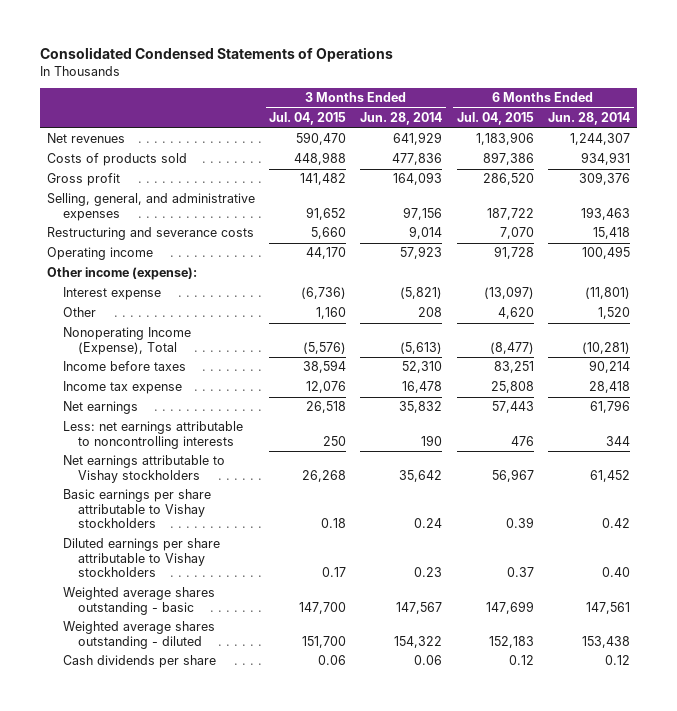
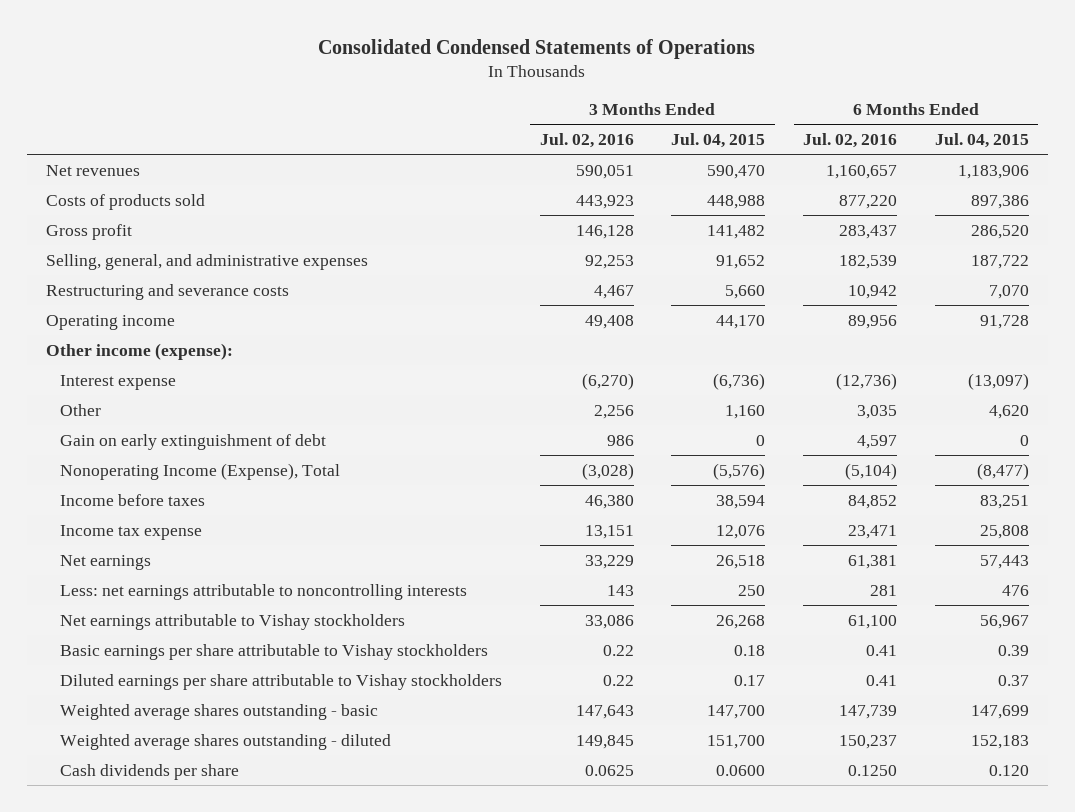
- | 3 Months Ended Jul. 04, 2015 | 3 Months Ended Jun. 28, 2014 | 6 Months Ended Jul. 04, 2015 | 6 Months Ended Jun. 28, 2014
+ | 3 Months Ended Jul. 02, 2016 | 3 Months Ended Jul. 04, 2015 | 6 Months Ended Jul. 02, 2016 | 6 Months Ended Jul. 04, 2015
+ Gain on early extinguishment of debt | 986 | 0 | 4,597 | 0
- Cash dividends per share | 0.06 | 0.06 | 0.12 | 0.12
+ Cash dividends per share | 0.0625 | 0.0600 | 0.1250 | 0.120

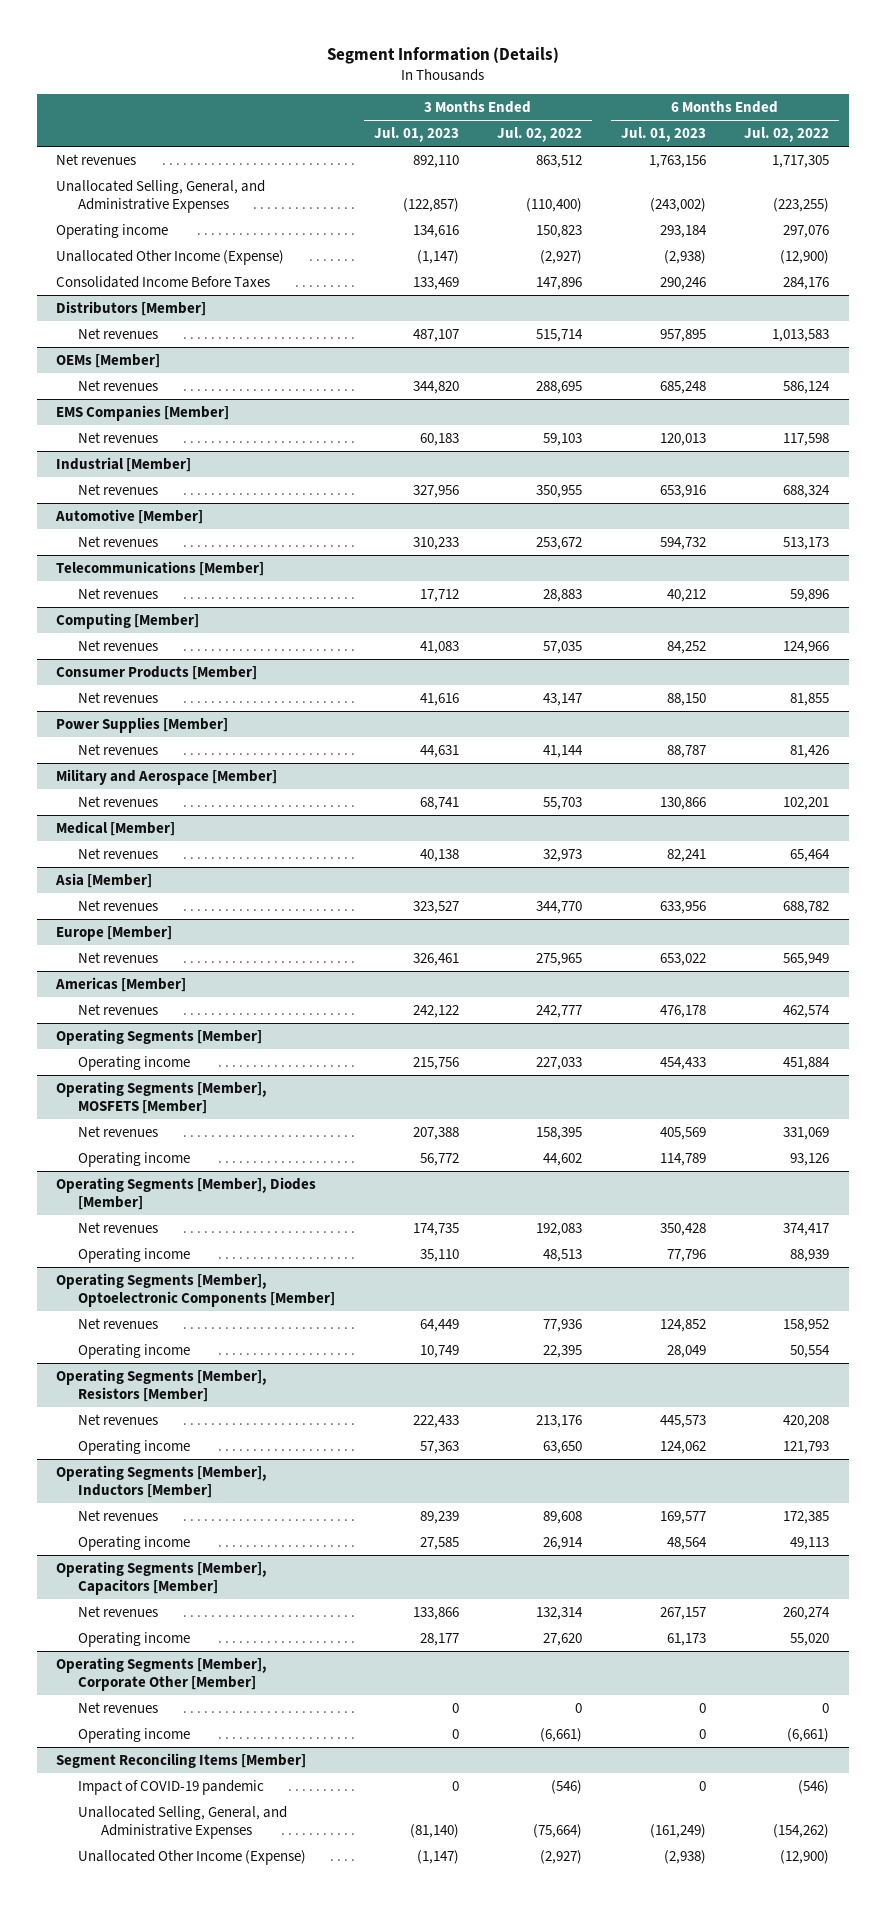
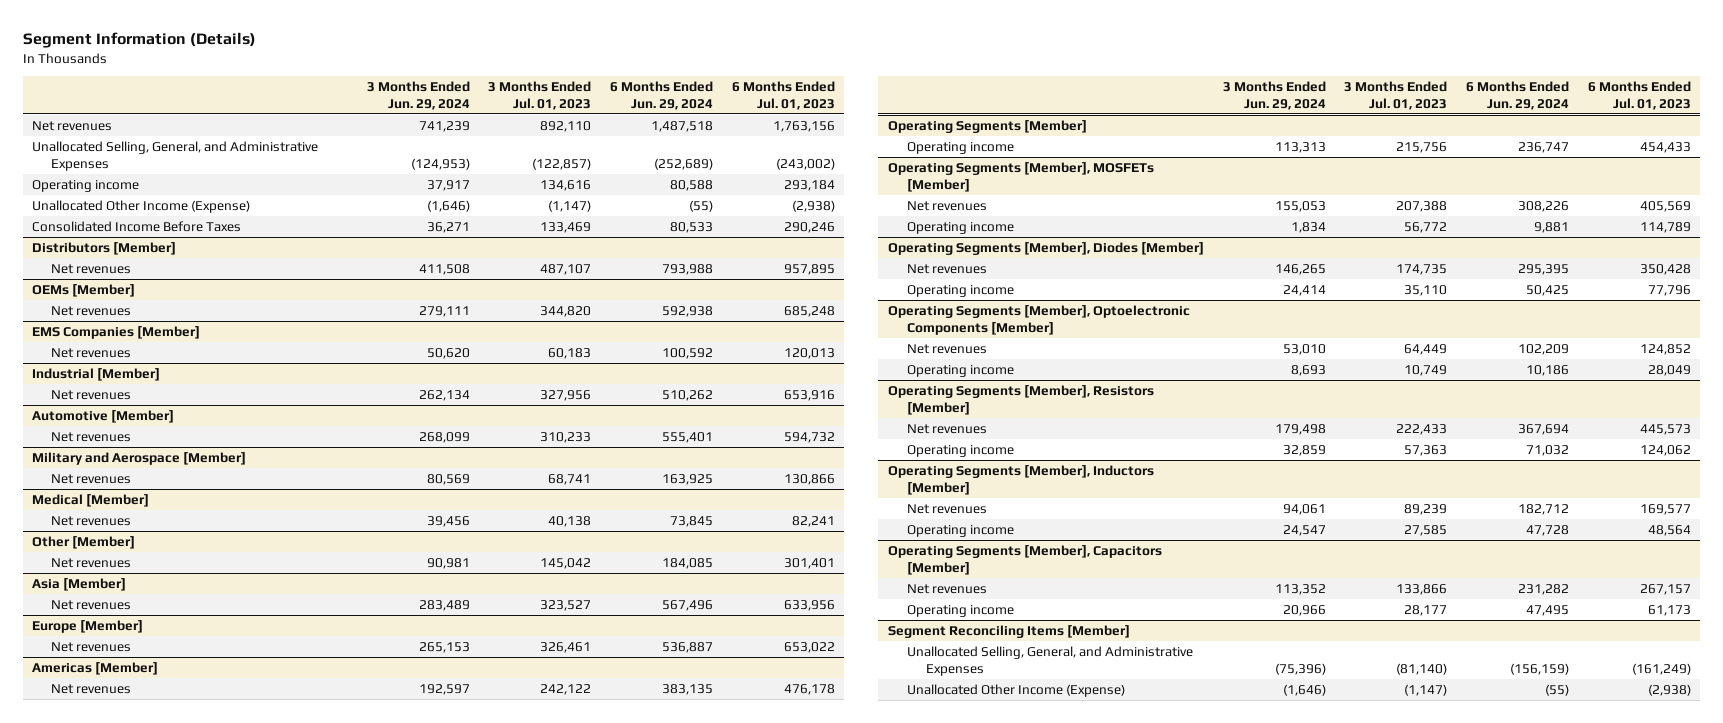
- | 3 Months Ended Jul. 01, 2023 | 3 Months Ended Jul. 02, 2022 | 6 Months Ended Jul. 01, 2023 | 6 Months Ended Jul. 02, 2022
+ | 3 Months Ended Jun. 29, 2024 | 3 Months Ended Jul. 01, 2023 | 6 Months Ended Jun. 29, 2024 | 6 Months Ended Jul. 01, 2023
- Telecommunications [Member]
- Net revenues | 17,712 | 28,883 | 40,212 | 59,896
- Computing [Member]
- Net revenues | 41,083 | 57,035 | 84,252 | 124,966
- Consumer Products [Member]
- Net revenues | 41,616 | 43,147 | 88,150 | 81,855
- Power Supplies [Member]
- Net revenues | 44,631 | 41,144 | 88,787 | 81,426
+ Other [Member]
+ Net revenues | 90,981 | 145,042 | 184,085 | 301,401
- Operating Segments [Member], MOSFETS [Member]
+ Operating Segments [Member], MOSFETs [Member]
- Operating Segments [Member], Corporate Other [Member]
- Net revenues | 0 | 0 | 0 | 0
- Operating income | 0 | (6,661) | 0 | (6,661)
@ Segment Reconciling Items [Member]
- Impact of COVID-19 pandemic | 0 | (546) | 0 | (546)

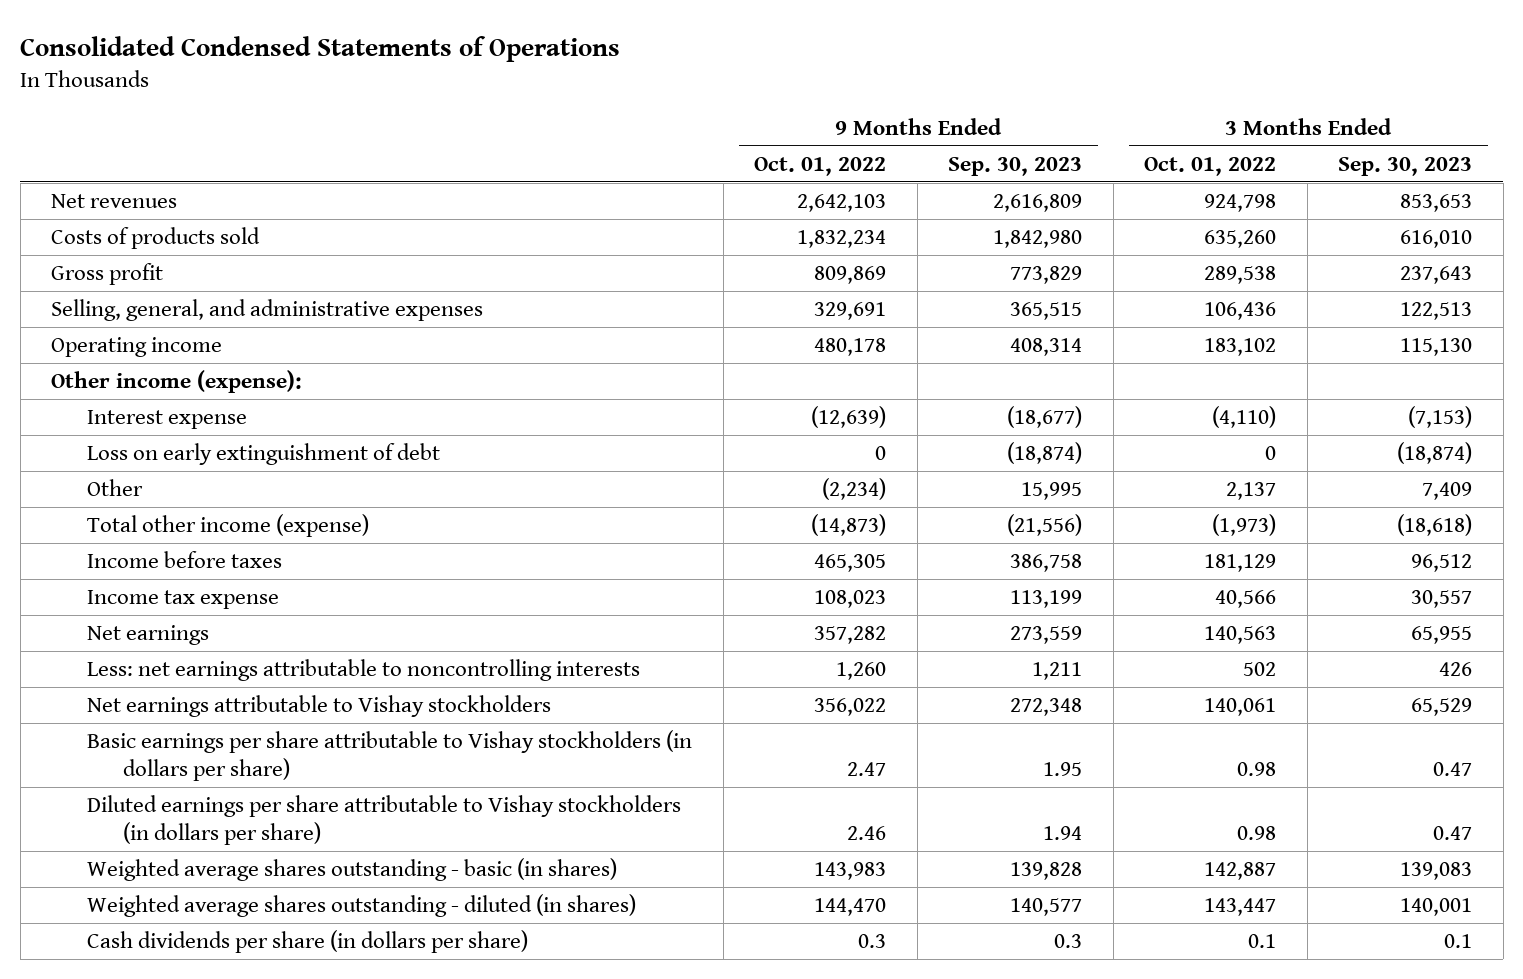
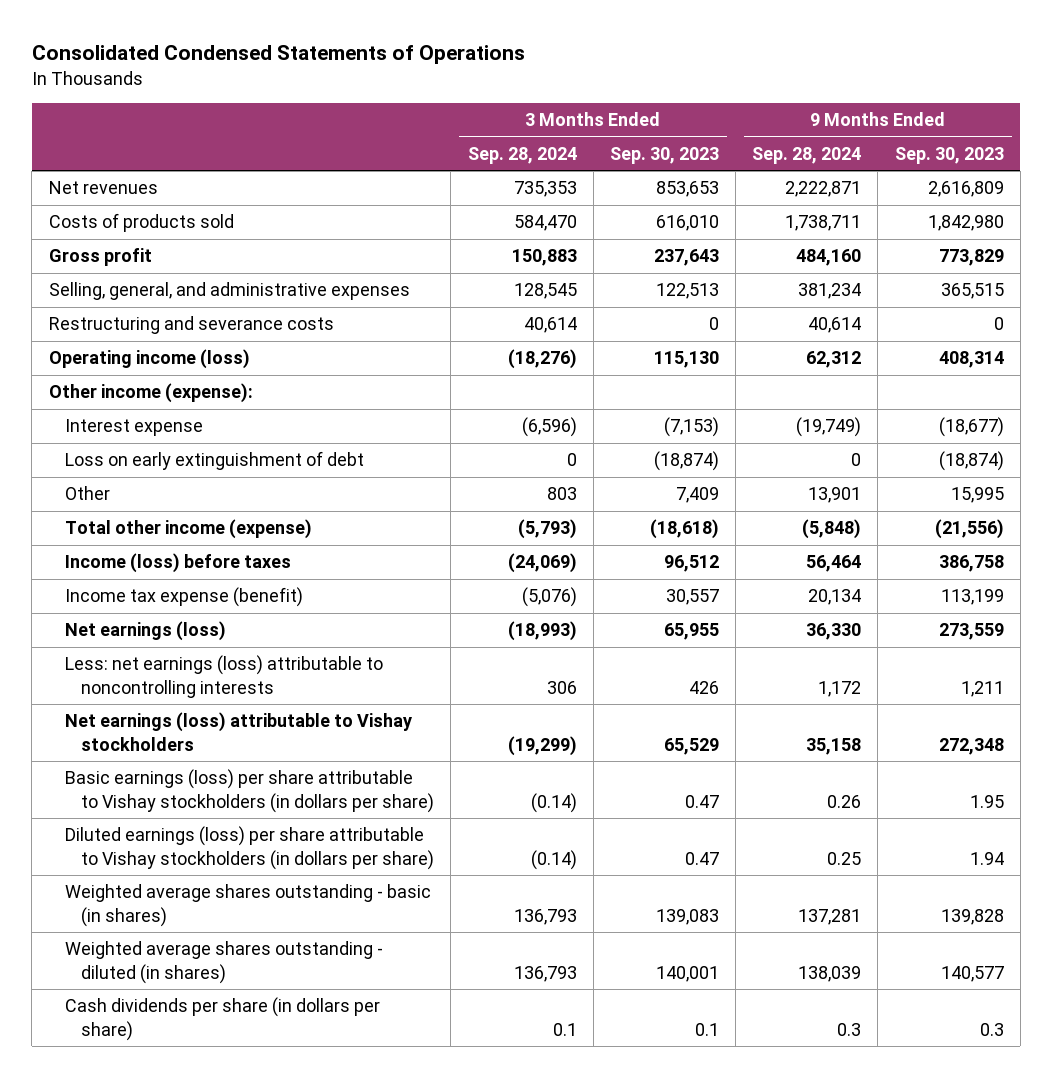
- | 9 Months Ended Oct. 01, 2022 | 9 Months Ended Sep. 30, 2023 | 3 Months Ended Oct. 01, 2022 | 3 Months Ended Sep. 30, 2023
+ | 3 Months Ended Sep. 28, 2024 | 3 Months Ended Sep. 30, 2023 | 9 Months Ended Sep. 28, 2024 | 9 Months Ended Sep. 30, 2023
- Operating income | 480,178 | 408,314 | 183,102 | 115,130
+ Restructuring and severance costs | 40,614 | 0 | 40,614 | 0
+ Operating income (loss) | (18,276) | 115,130 | 62,312 | 408,314
- Income before taxes | 465,305 | 386,758 | 181,129 | 96,512
- Income tax expense | 108,023 | 113,199 | 40,566 | 30,557
- Net earnings | 357,282 | 273,559 | 140,563 | 65,955
- Less: net earnings attributable to noncontrolling interests | 1,260 | 1,211 | 502 | 426
- Net earnings attributable to Vishay stockholders | 356,022 | 272,348 | 140,061 | 65,529
- Basic earnings per share attributable to Vishay stockholders (in dollars per share) | 2.47 | 1.95 | 0.98 | 0.47
- Diluted earnings per share attributable to Vishay stockholders (in dollars per share) | 2.46 | 1.94 | 0.98 | 0.47
+ Income (loss) before taxes | (24,069) | 96,512 | 56,464 | 386,758
+ Income tax expense (benefit) | (5,076) | 30,557 | 20,134 | 113,199
+ Net earnings (loss) | (18,993) | 65,955 | 36,330 | 273,559
+ Less: net earnings (loss) attributable to noncontrolling interests | 306 | 426 | 1,172 | 1,211
+ Net earnings (loss) attributable to Vishay stockholders | (19,299) | 65,529 | 35,158 | 272,348
+ Basic earnings (loss) per share attributable to Vishay stockholders (in dollars per share) | (0.14) | 0.47 | 0.26 | 1.95
+ Diluted earnings (loss) per share attributable to Vishay stockholders (in dollars per share) | (0.14) | 0.47 | 0.25 | 1.94

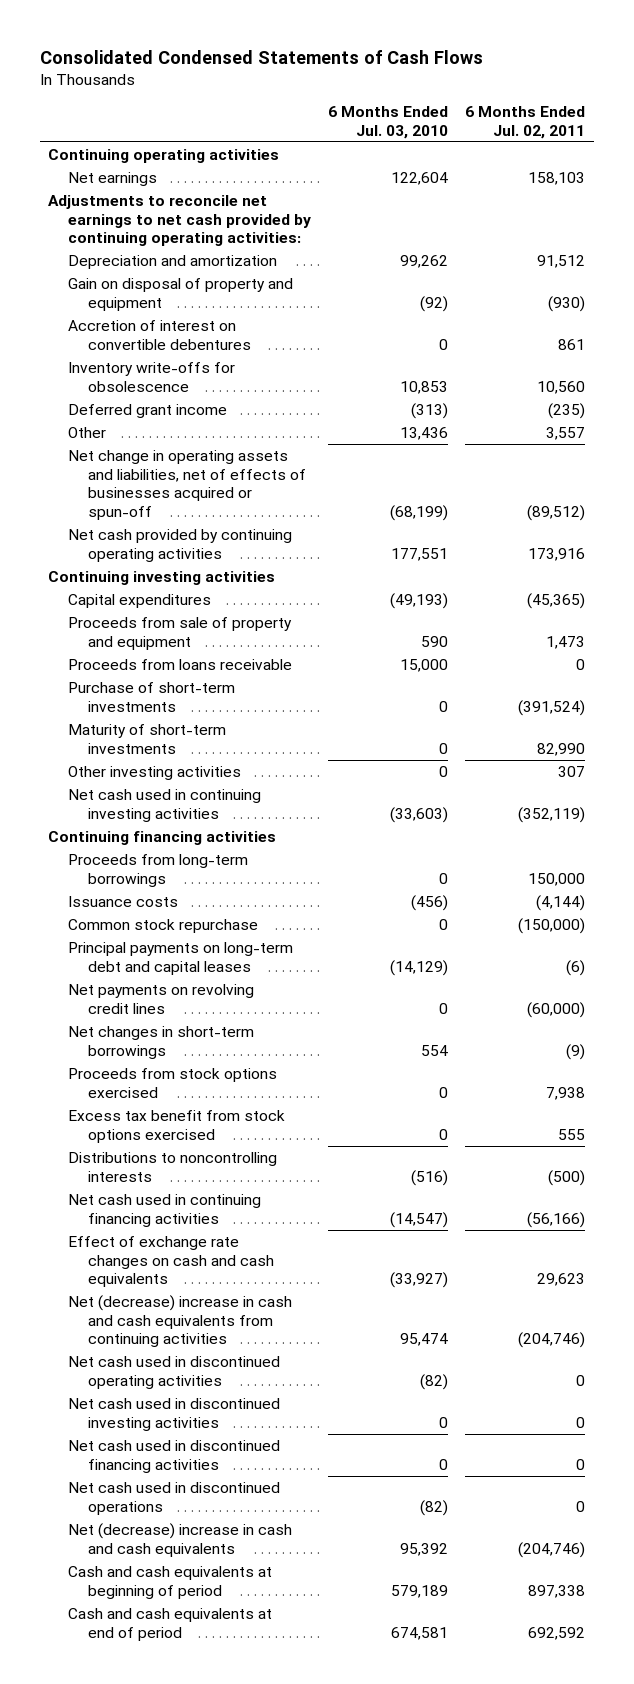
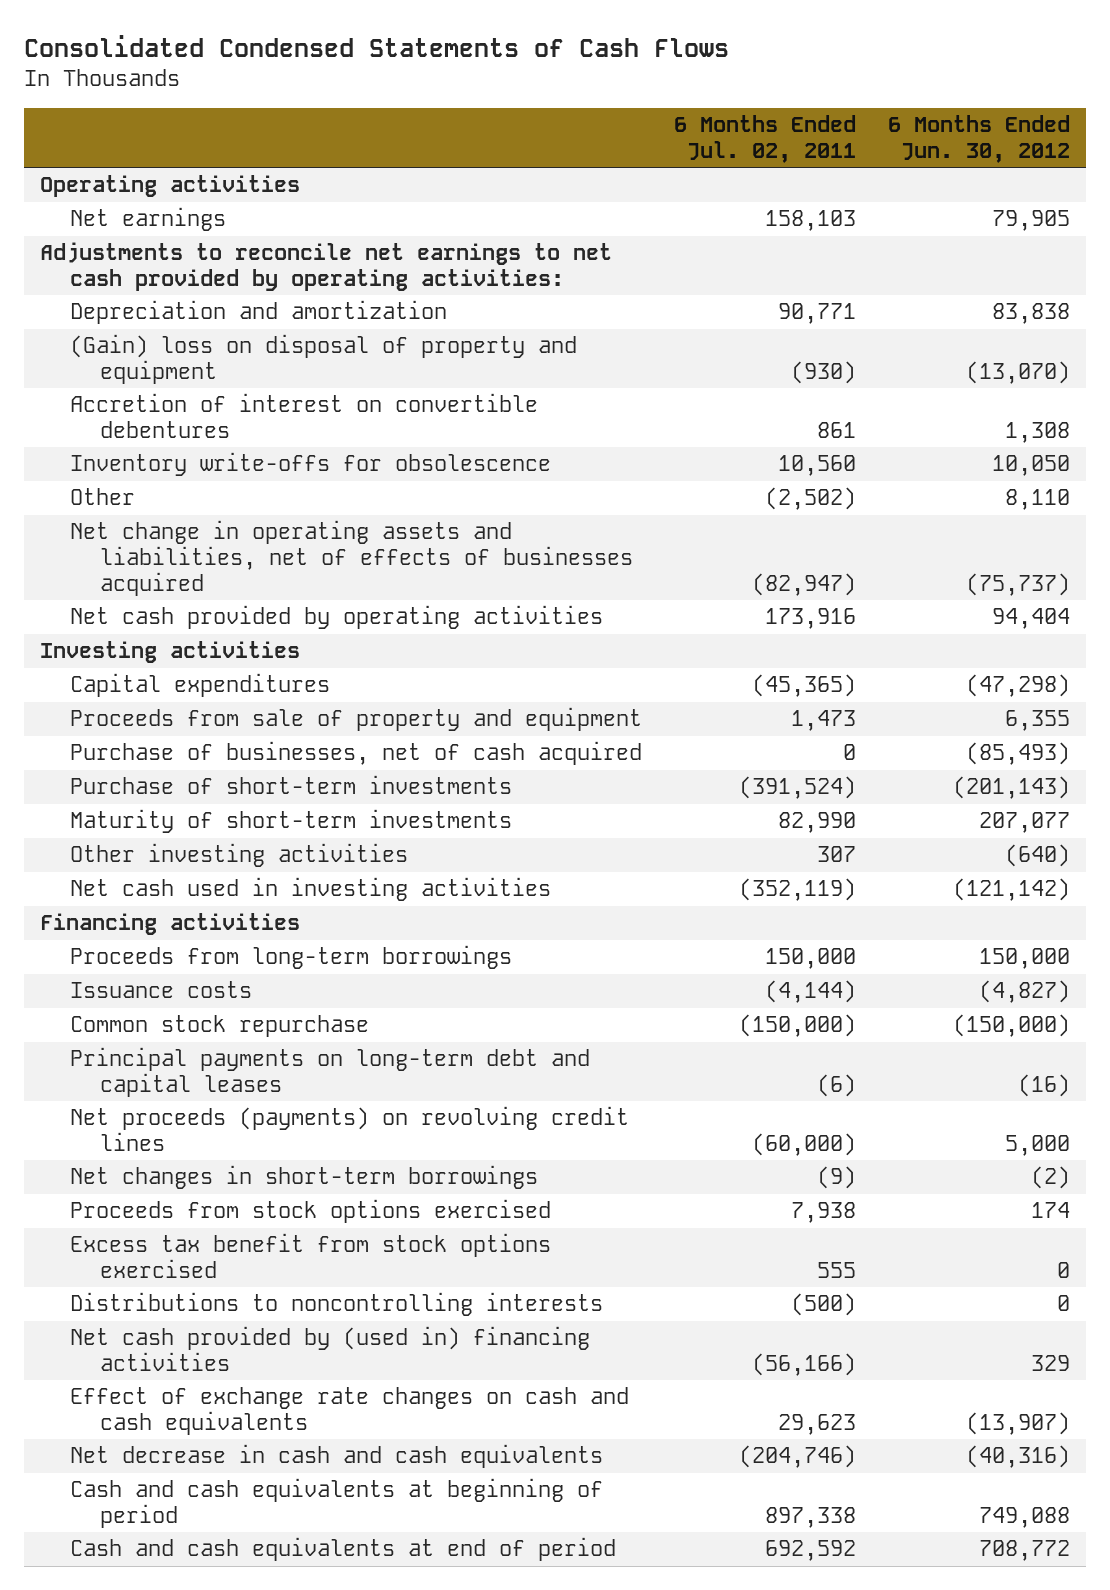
- | 6 Months Ended Jul. 03, 2010 | 6 Months Ended Jul. 02, 2011
+ | 6 Months Ended Jul. 02, 2011 | 6 Months Ended Jun. 30, 2012
- Continuing operating activities
+ Operating activities
- Adjustments to reconcile net earnings to net cash provided by continuing operating activities:
- Depreciation and amortization | 99,262 | 91,512
- Gain on disposal of property and equipment | (92) | (930)
+ Adjustments to reconcile net earnings to net cash provided by operating activities:
+ Depreciation and amortization | 90,771 | 83,838
+ (Gain) loss on disposal of property and equipment | (930) | (13,070)
- Deferred grant income | (313) | (235)
- Other | 13,436 | 3,557
- Net change in operating assets and liabilities, net of effects of businesses acquired or spun-off | (68,199) | (89,512)
- Net cash provided by continuing operating activities | 177,551 | 173,916
- Continuing investing activities
+ Other | (2,502) | 8,110
+ Net change in operating assets and liabilities, net of effects of businesses acquired | (82,947) | (75,737)
+ Net cash provided by operating activities | 173,916 | 94,404
+ Investing activities
- Proceeds from loans receivable | 15,000 | 0
+ Purchase of businesses, net of cash acquired | 0 | (85,493)
- Net cash used in continuing investing activities | (33,603) | (352,119)
- Continuing financing activities
+ Net cash used in investing activities | (352,119) | (121,142)
+ Financing activities
- Net payments on revolving credit lines | 0 | (60,000)
+ Net proceeds (payments) on revolving credit lines | (60,000) | 5,000
- Net cash used in continuing financing activities | (14,547) | (56,166)
+ Net cash provided by (used in) financing activities | (56,166) | 329
- Net (decrease) increase in cash and cash equivalents from continuing activities | 95,474 | (204,746)
- Net cash used in discontinued operating activities | (82) | 0
- Net cash used in discontinued investing activities | 0 | 0
- Net cash used in discontinued financing activities | 0 | 0
- Net cash used in discontinued operations | (82) | 0
- Net (decrease) increase in cash and cash equivalents | 95,392 | (204,746)
+ Net decrease in cash and cash equivalents | (204,746) | (40,316)

